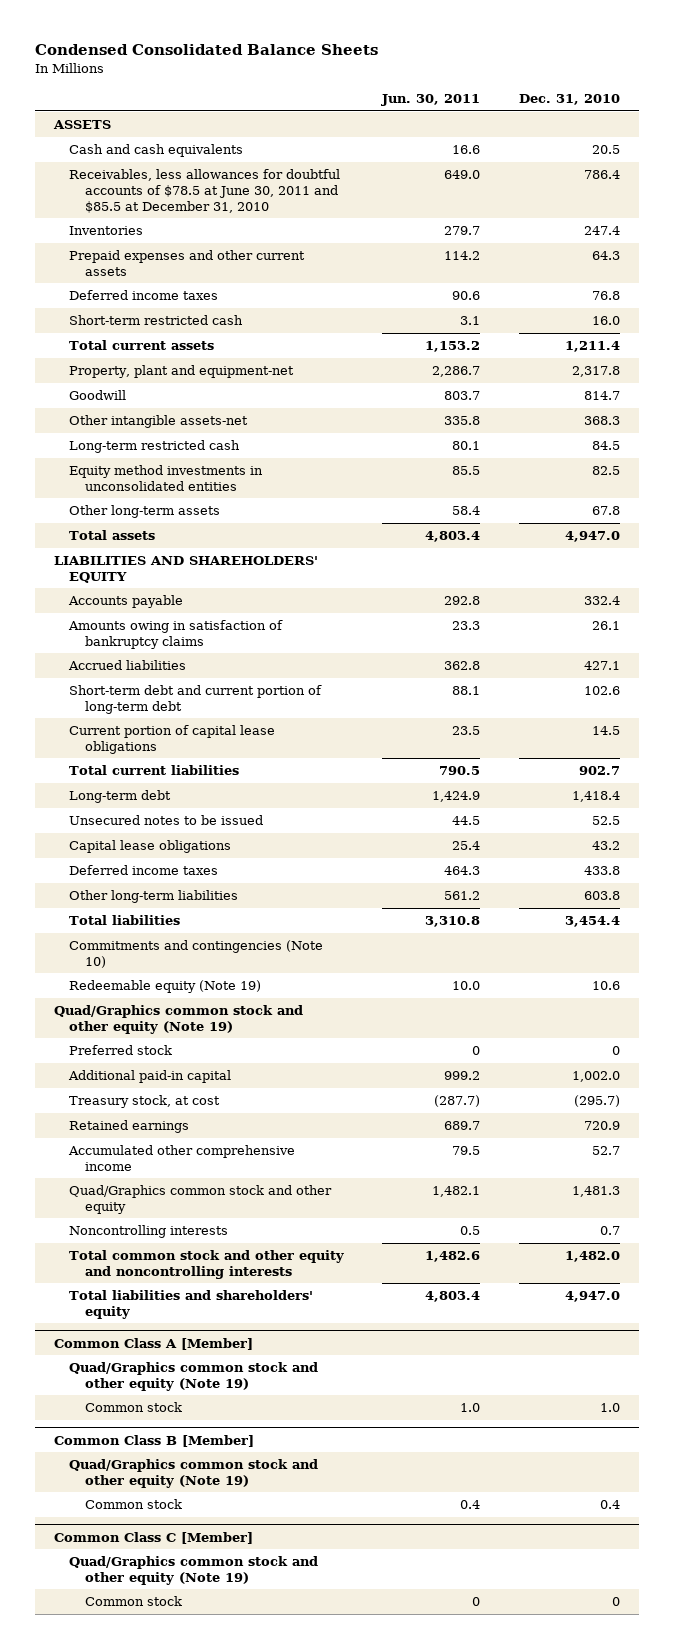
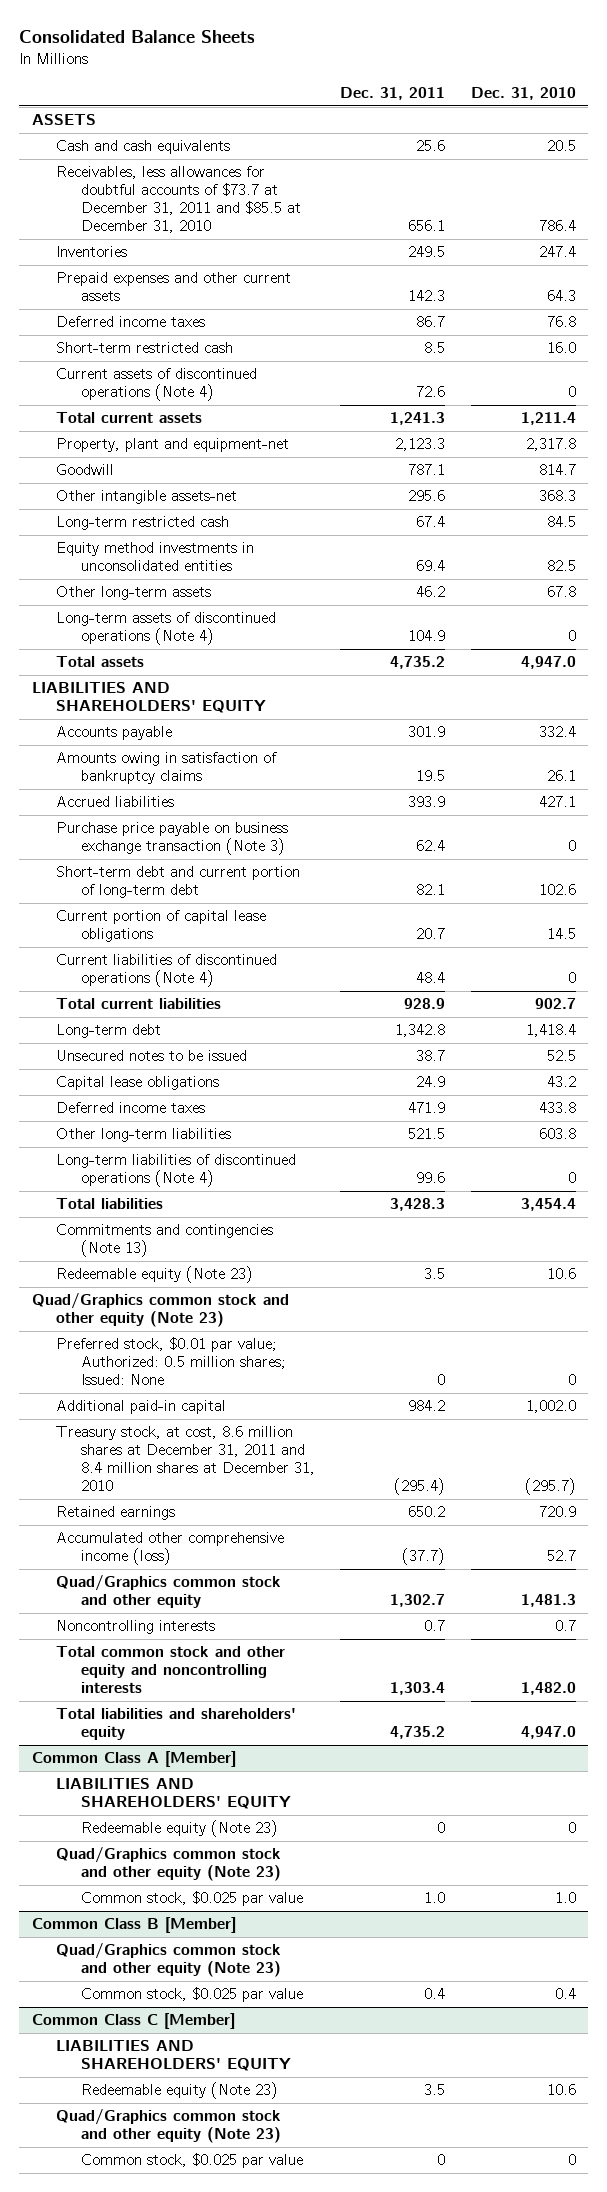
- Condensed Consolidated Balance Sheets
+ Consolidated Balance Sheets
- | Jun. 30, 2011 | Dec. 31, 2010
+ | Dec. 31, 2011 | Dec. 31, 2010
- Receivables, less allowances for doubtful accounts of $78.5 at June 30, 2011 and $85.5 at December 31, 2010 | 649.0 | 786.4
+ Receivables, less allowances for doubtful accounts of $73.7 at December 31, 2011 and $85.5 at December 31, 2010 | 656.1 | 786.4
+ Current assets of discontinued operations (Note 4) | 72.6 | 0
+ Long-term assets of discontinued operations (Note 4) | 104.9 | 0
+ Purchase price payable on business exchange transaction (Note 3) | 62.4 | 0
+ Current liabilities of discontinued operations (Note 4) | 48.4 | 0
+ Long-term liabilities of discontinued operations (Note 4) | 99.6 | 0
- Commitments and contingencies (Note 10)
- Redeemable equity (Note 19) | 10.0 | 10.6
- Quad/Graphics common stock and other equity (Note 19)
- Preferred stock | 0 | 0
+ Commitments and contingencies (Note 13)
+ Redeemable equity (Note 23) | 3.5 | 10.6
+ Quad/Graphics common stock and other equity (Note 23)
+ Preferred stock, $0.01 par value; Authorized: 0.5 million shares; Issued: None | 0 | 0
- Treasury stock, at cost | (287.7) | (295.7)
+ Treasury stock, at cost, 8.6 million shares at December 31, 2011 and 8.4 million shares at December 31, 2010 | (295.4) | (295.7)
- Accumulated other comprehensive income | 79.5 | 52.7
+ Accumulated other comprehensive income (loss) | (37.7) | 52.7
@ Common Class A [Member]
- Quad/Graphics common stock and other equity (Note 19)
- Common stock | 1.0 | 1.0
+ LIABILITIES AND SHAREHOLDERS' EQUITY
+ Redeemable equity (Note 23) | 0 | 0
+ Quad/Graphics common stock and other equity (Note 23)
+ Common stock, $0.025 par value | 1.0 | 1.0
@ Common Class B [Member]
- Quad/Graphics common stock and other equity (Note 19)
- Common stock | 0.4 | 0.4
+ Quad/Graphics common stock and other equity (Note 23)
+ Common stock, $0.025 par value | 0.4 | 0.4
@ Common Class C [Member]
- Quad/Graphics common stock and other equity (Note 19)
- Common stock | 0 | 0
+ LIABILITIES AND SHAREHOLDERS' EQUITY
+ Redeemable equity (Note 23) | 3.5 | 10.6
+ Quad/Graphics common stock and other equity (Note 23)
+ Common stock, $0.025 par value | 0 | 0

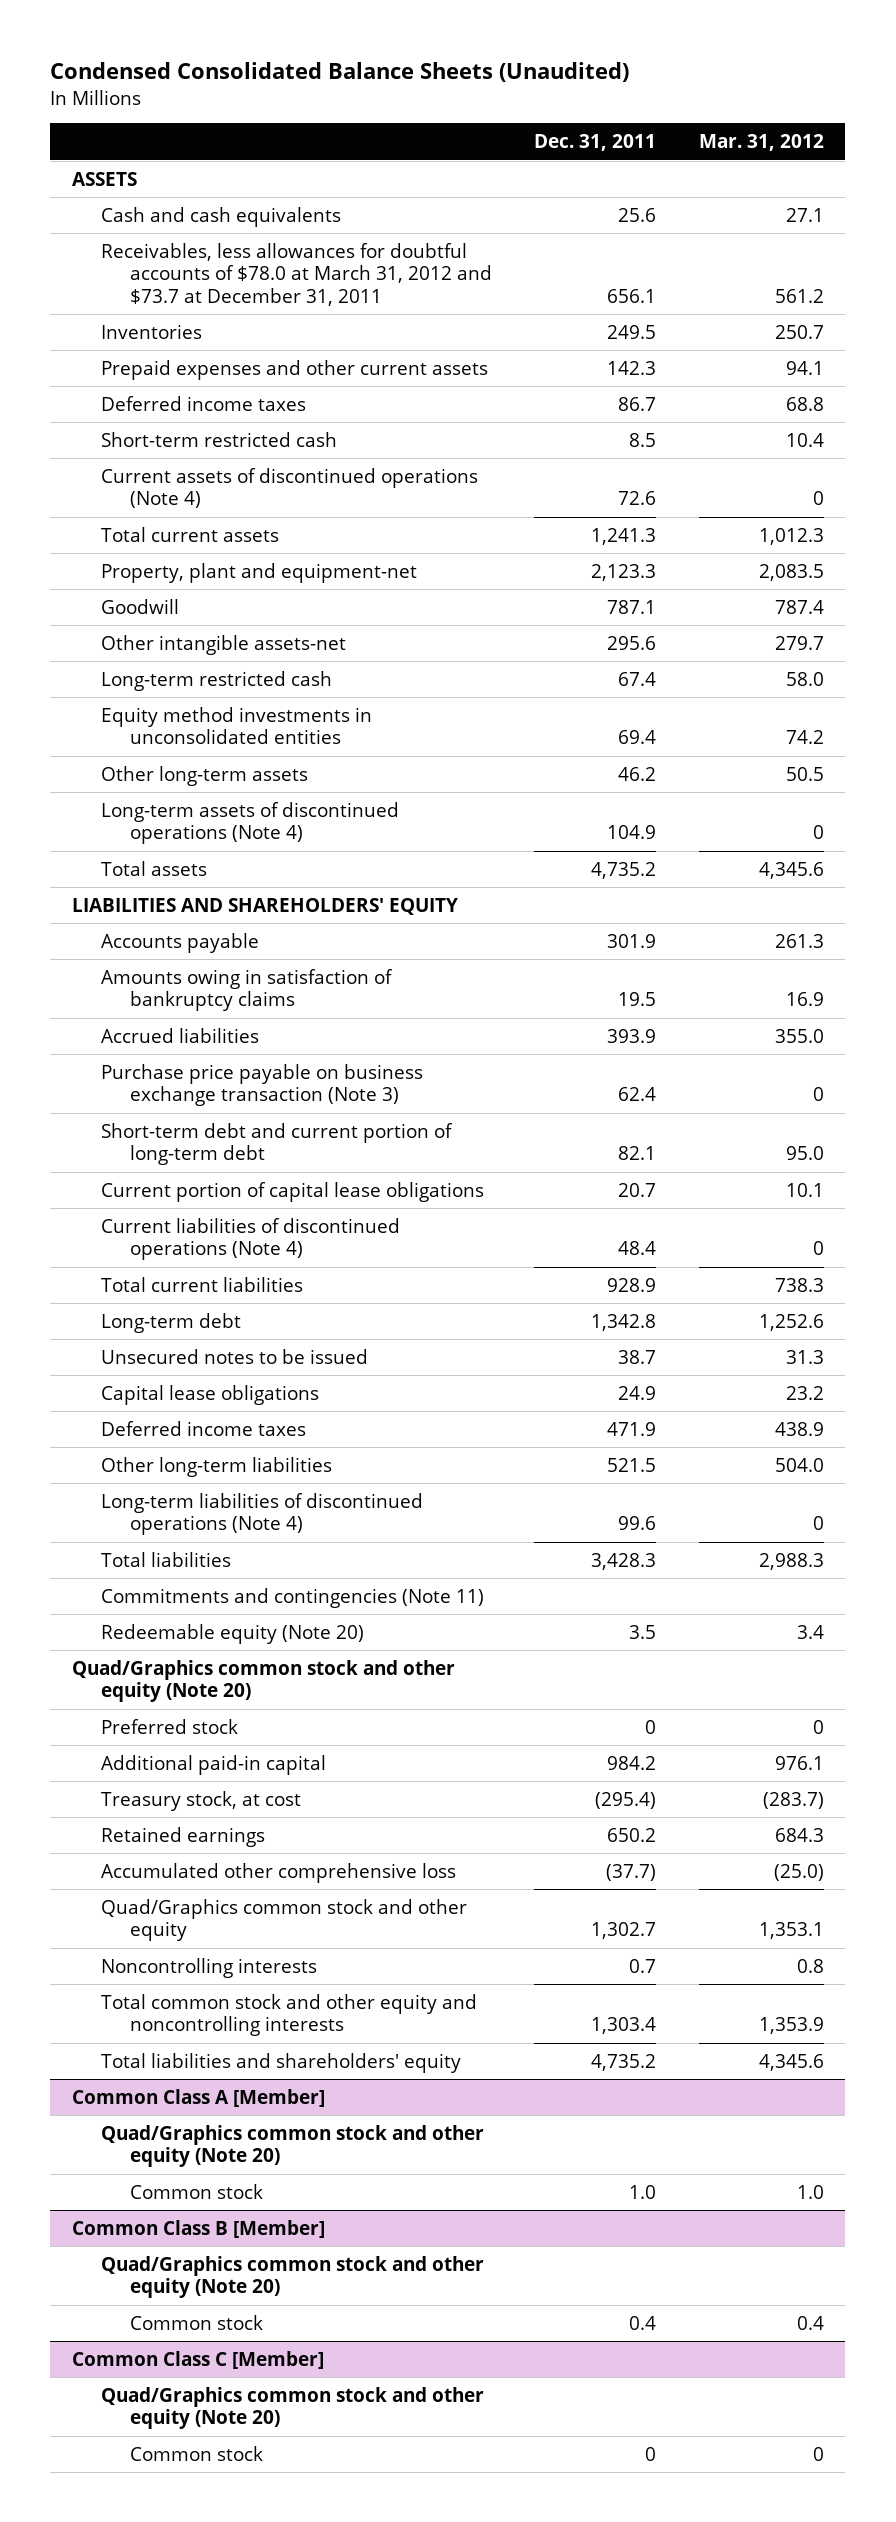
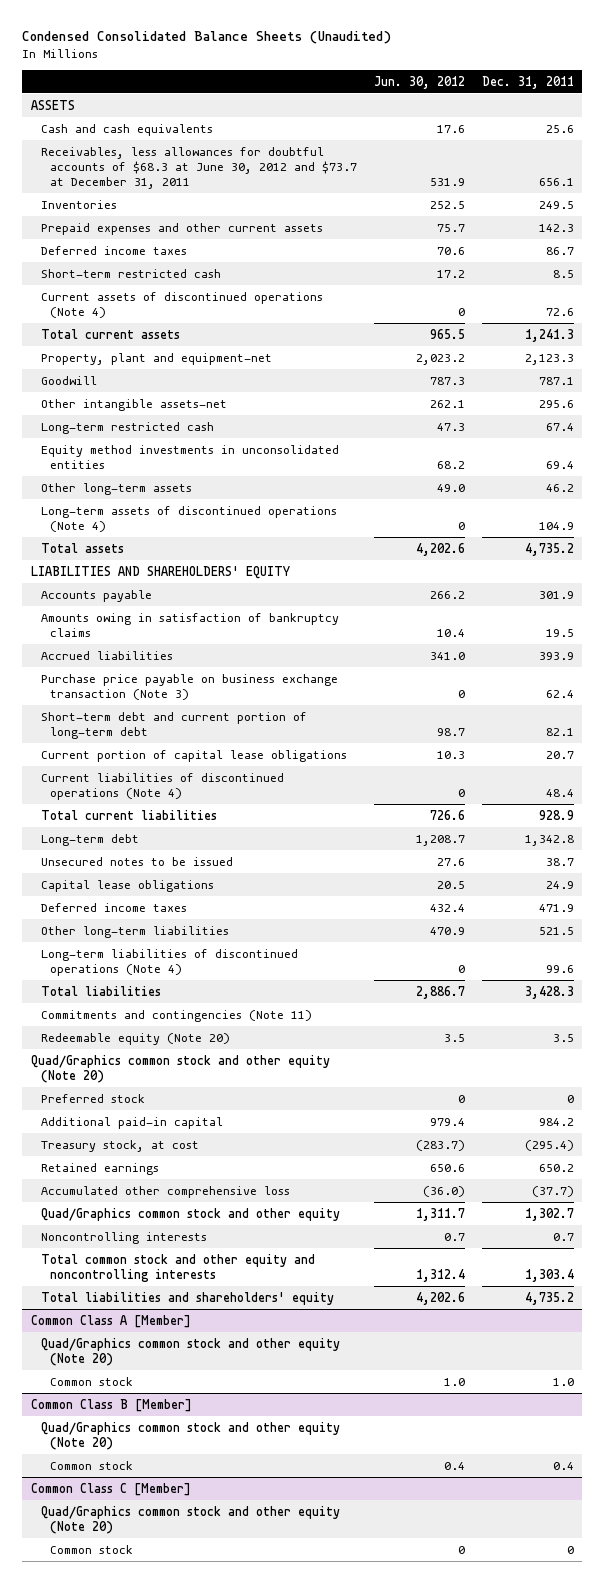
- | Dec. 31, 2011 | Mar. 31, 2012
+ | Jun. 30, 2012 | Dec. 31, 2011
- Receivables, less allowances for doubtful accounts of $78.0 at March 31, 2012 and $73.7 at December 31, 2011 | 656.1 | 561.2
+ Receivables, less allowances for doubtful accounts of $68.3 at June 30, 2012 and $73.7 at December 31, 2011 | 531.9 | 656.1

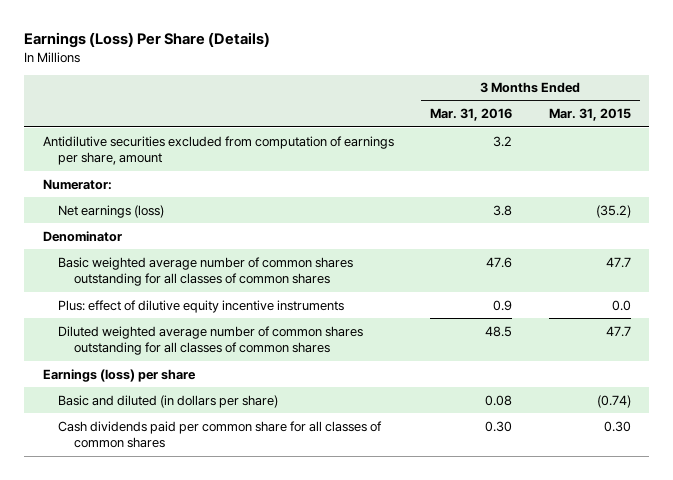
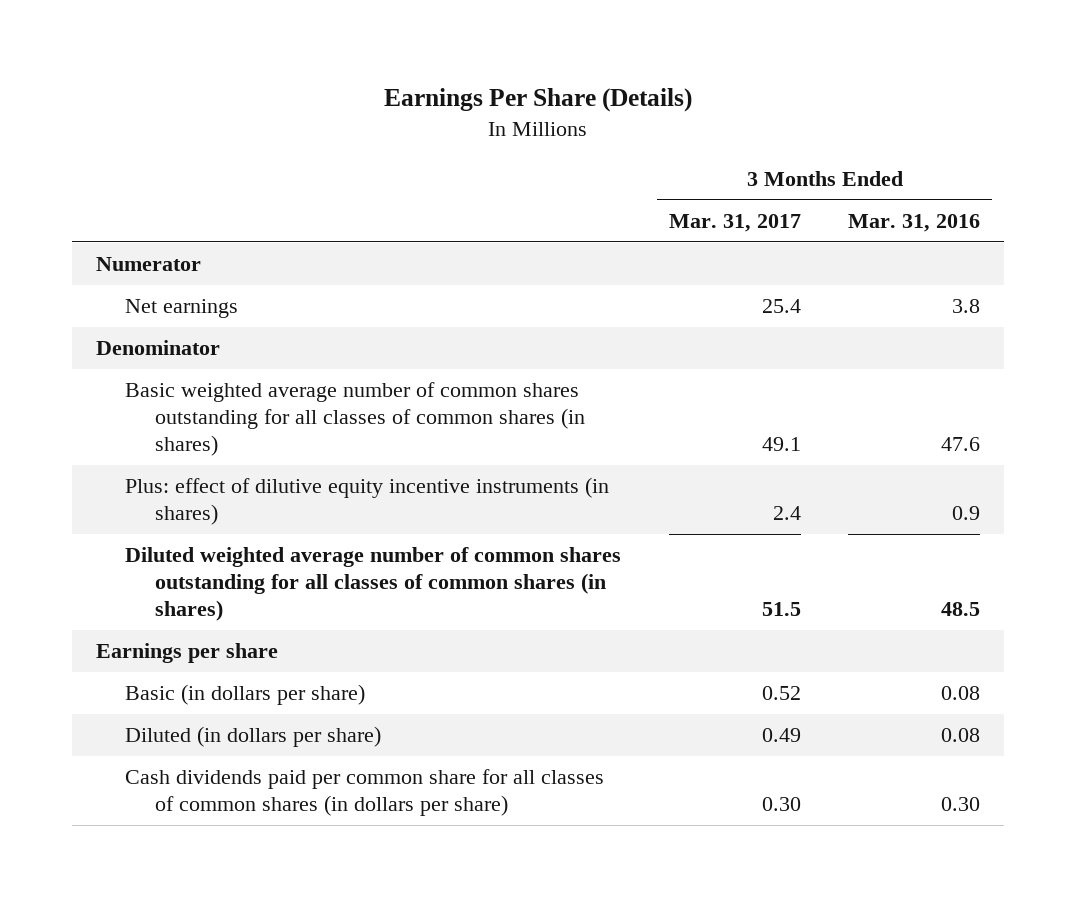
- Earnings (Loss) Per Share (Details)
+ Earnings Per Share (Details)
- | 3 Months Ended Mar. 31, 2016 | 3 Months Ended Mar. 31, 2015
+ | 3 Months Ended Mar. 31, 2017 | 3 Months Ended Mar. 31, 2016
- Antidilutive securities excluded from computation of earnings per share, amount | 3.2 |
- Numerator:
- Net earnings (loss) | 3.8 | (35.2)
+ Numerator
+ Net earnings | 25.4 | 3.8
- Basic weighted average number of common shares outstanding for all classes of common shares | 47.6 | 47.7
- Plus: effect of dilutive equity incentive instruments | 0.9 | 0.0
- Diluted weighted average number of common shares outstanding for all classes of common shares | 48.5 | 47.7
- Earnings (loss) per share
- Basic and diluted (in dollars per share) | 0.08 | (0.74)
- Cash dividends paid per common share for all classes of common shares | 0.30 | 0.30
+ Basic weighted average number of common shares outstanding for all classes of common shares (in shares) | 49.1 | 47.6
+ Plus: effect of dilutive equity incentive instruments (in shares) | 2.4 | 0.9
+ Diluted weighted average number of common shares outstanding for all classes of common shares (in shares) | 51.5 | 48.5
+ Earnings per share
+ Basic (in dollars per share) | 0.52 | 0.08
+ Diluted (in dollars per share) | 0.49 | 0.08
+ Cash dividends paid per common share for all classes of common shares (in dollars per share) | 0.30 | 0.30

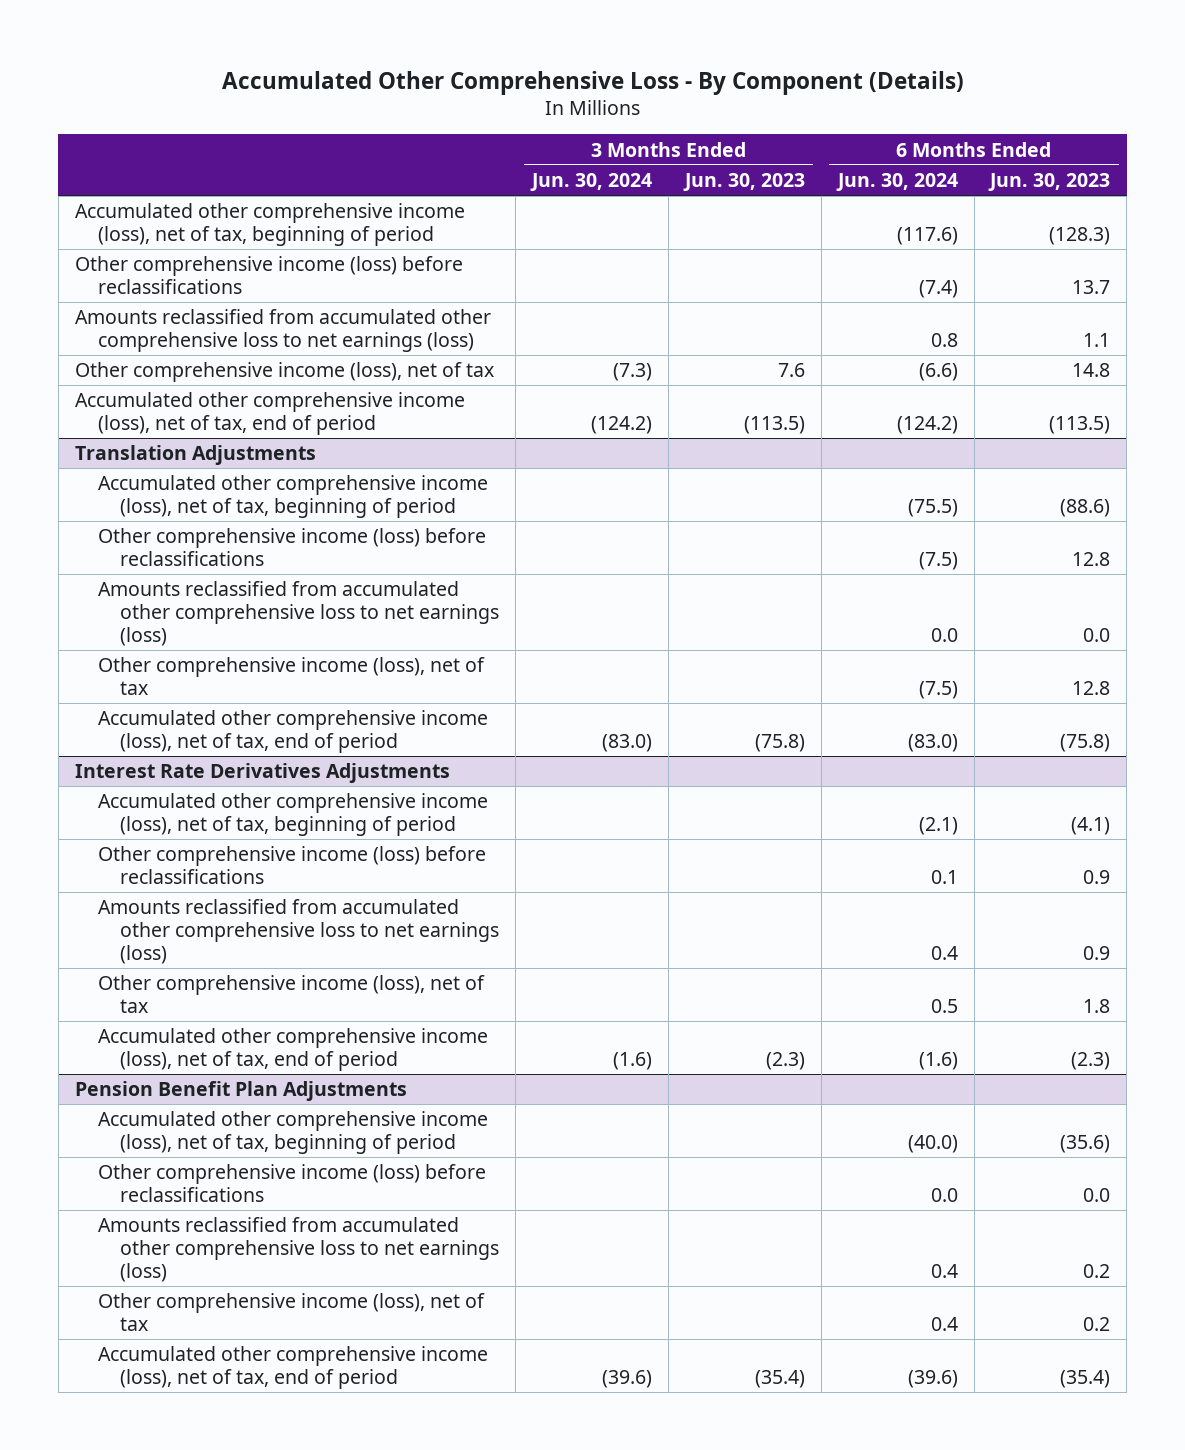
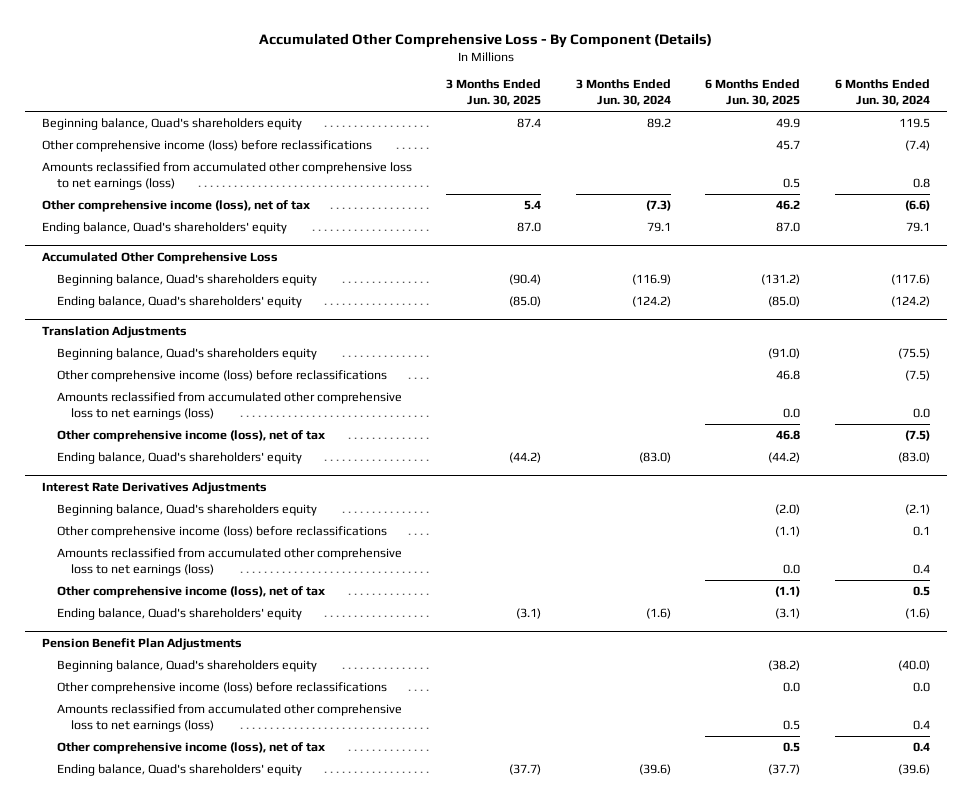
- | 3 Months Ended Jun. 30, 2024 | 3 Months Ended Jun. 30, 2023 | 6 Months Ended Jun. 30, 2024 | 6 Months Ended Jun. 30, 2023
+ | 3 Months Ended Jun. 30, 2025 | 3 Months Ended Jun. 30, 2024 | 6 Months Ended Jun. 30, 2025 | 6 Months Ended Jun. 30, 2024
- Accumulated other comprehensive income (loss), net of tax, beginning of period | | | (117.6) | (128.3)
+ Beginning balance, Quad's shareholders equity | 87.4 | 89.2 | 49.9 | 119.5
- Accumulated other comprehensive income (loss), net of tax, end of period | (124.2) | (113.5) | (124.2) | (113.5)
+ Ending balance, Quad's shareholders' equity | 87.0 | 79.1 | 87.0 | 79.1
+ Accumulated Other Comprehensive Loss
+ Beginning balance, Quad's shareholders equity | (90.4) | (116.9) | (131.2) | (117.6)
+ Ending balance, Quad's shareholders' equity | (85.0) | (124.2) | (85.0) | (124.2)
@ Translation Adjustments
- Accumulated other comprehensive income (loss), net of tax, beginning of period | | | (75.5) | (88.6)
+ Beginning balance, Quad's shareholders equity | | | (91.0) | (75.5)
- Accumulated other comprehensive income (loss), net of tax, end of period | (83.0) | (75.8) | (83.0) | (75.8)
+ Ending balance, Quad's shareholders' equity | (44.2) | (83.0) | (44.2) | (83.0)
@ Interest Rate Derivatives Adjustments
- Accumulated other comprehensive income (loss), net of tax, beginning of period | | | (2.1) | (4.1)
+ Beginning balance, Quad's shareholders equity | | | (2.0) | (2.1)
- Accumulated other comprehensive income (loss), net of tax, end of period | (1.6) | (2.3) | (1.6) | (2.3)
+ Ending balance, Quad's shareholders' equity | (3.1) | (1.6) | (3.1) | (1.6)
@ Pension Benefit Plan Adjustments
- Accumulated other comprehensive income (loss), net of tax, beginning of period | | | (40.0) | (35.6)
+ Beginning balance, Quad's shareholders equity | | | (38.2) | (40.0)
- Accumulated other comprehensive income (loss), net of tax, end of period | (39.6) | (35.4) | (39.6) | (35.4)
+ Ending balance, Quad's shareholders' equity | (37.7) | (39.6) | (37.7) | (39.6)

